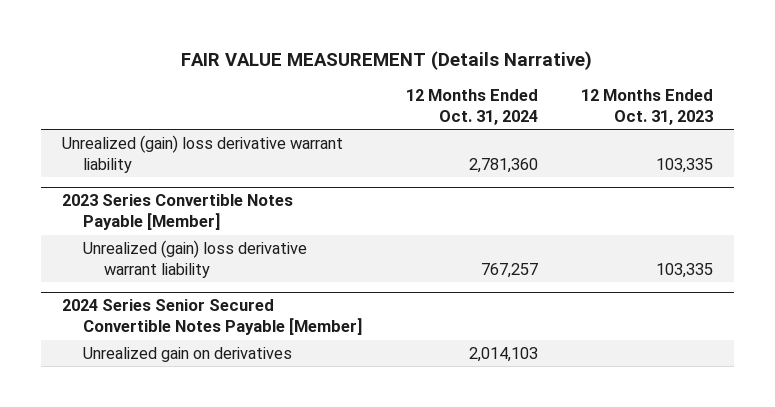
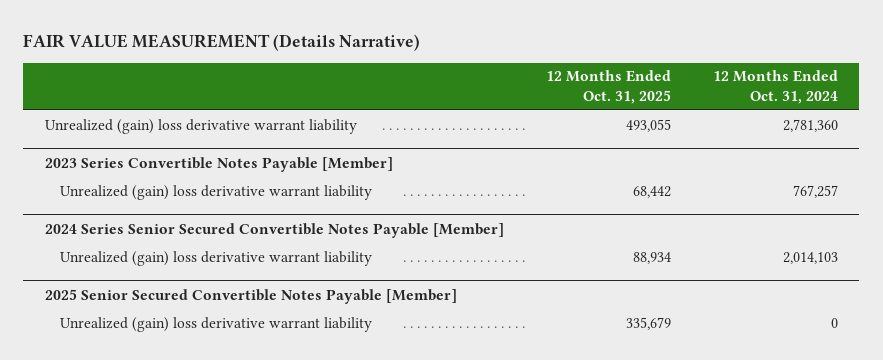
- | 12 Months Ended Oct. 31, 2024 | 12 Months Ended Oct. 31, 2023
+ | 12 Months Ended Oct. 31, 2025 | 12 Months Ended Oct. 31, 2024
@ 2024 Series Senior Secured Convertible Notes Payable [Member]
- Unrealized gain on derivatives | 2,014,103 |
+ Unrealized (gain) loss derivative warrant liability | 88,934 | 2,014,103
+ 2025 Senior Secured Convertible Notes Payable [Member]
+ Unrealized (gain) loss derivative warrant liability | 335,679 | 0

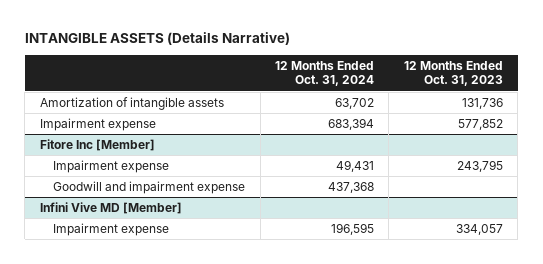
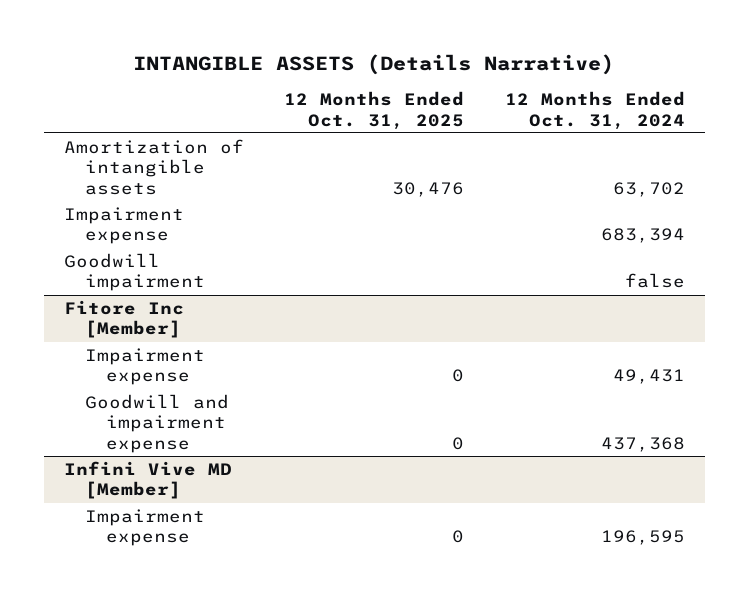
- | 12 Months Ended Oct. 31, 2024 | 12 Months Ended Oct. 31, 2023
+ | 12 Months Ended Oct. 31, 2025 | 12 Months Ended Oct. 31, 2024
+ Goodwill impairment | | false

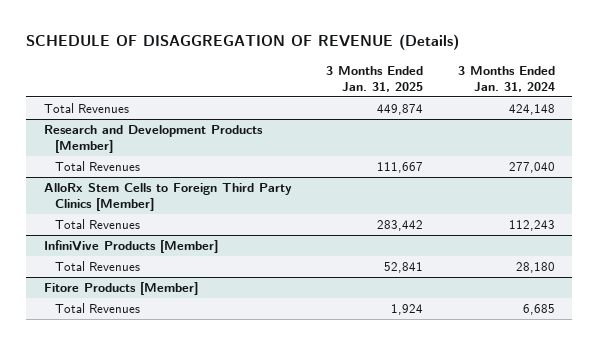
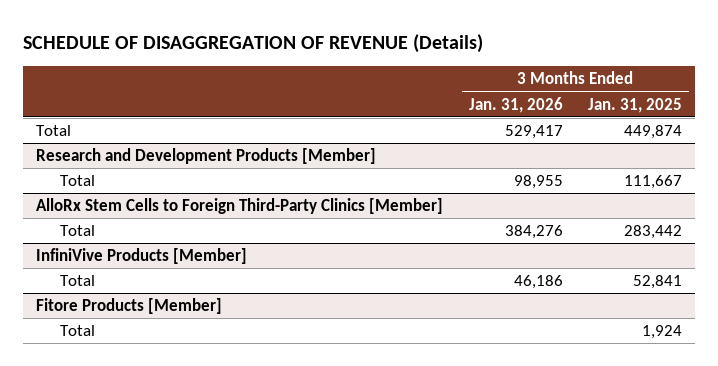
- | 3 Months Ended Jan. 31, 2025 | 3 Months Ended Jan. 31, 2024
+ | 3 Months Ended Jan. 31, 2026 | 3 Months Ended Jan. 31, 2025
- Total Revenues | 449,874 | 424,148
+ Total | 529,417 | 449,874
@ Research and Development Products [Member]
- Total Revenues | 111,667 | 277,040
- AlloRx Stem Cells to Foreign Third Party Clinics [Member]
- Total Revenues | 283,442 | 112,243
@ Research and Development Products [Member]
+ Total | 98,955 | 111,667
+ AlloRx Stem Cells to Foreign Third-Party Clinics [Member]
+ Total | 384,276 | 283,442
@ InfiniVive Products [Member]
- Total Revenues | 52,841 | 28,180
+ Total | 46,186 | 52,841
@ Fitore Products [Member]
- Total Revenues | 1,924 | 6,685
+ Total | | 1,924

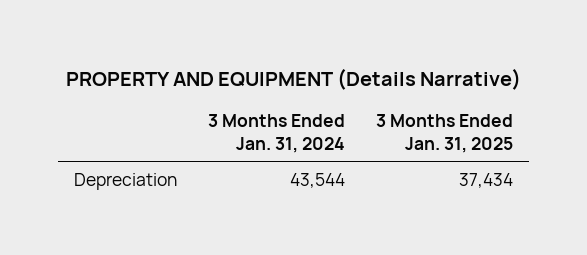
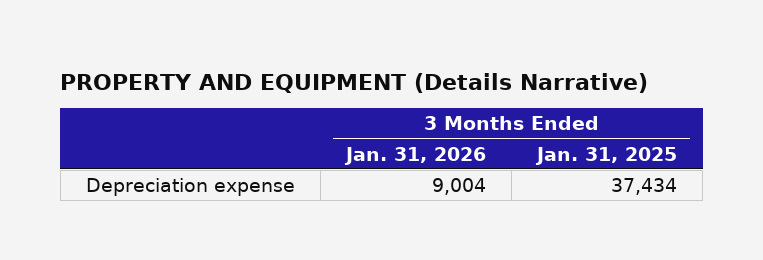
- | 3 Months Ended Jan. 31, 2024 | 3 Months Ended Jan. 31, 2025
+ | 3 Months Ended Jan. 31, 2026 | 3 Months Ended Jan. 31, 2025
- Depreciation | 43,544 | 37,434
+ Depreciation expense | 9,004 | 37,434

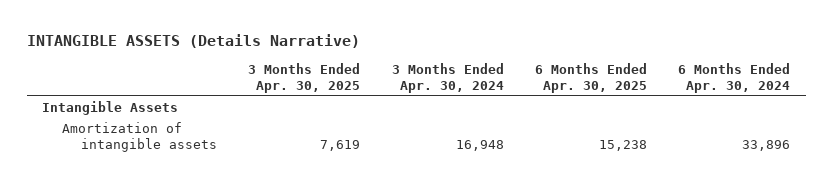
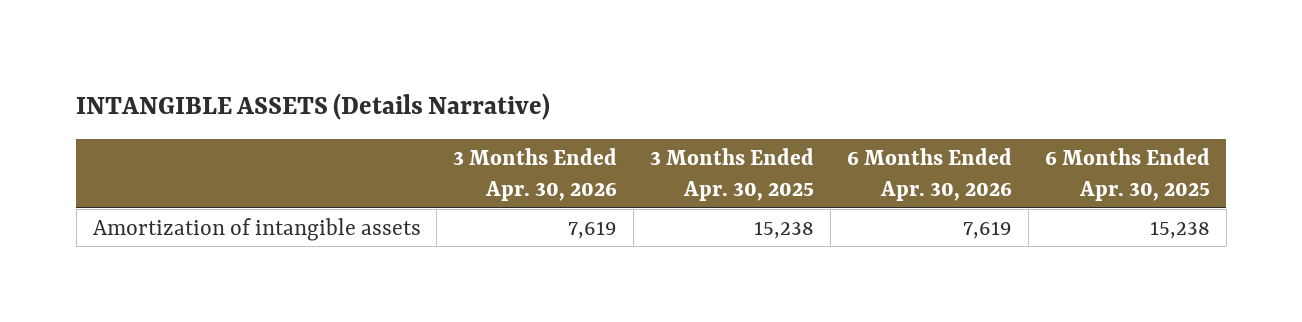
- | 3 Months Ended Apr. 30, 2025 | 3 Months Ended Apr. 30, 2024 | 6 Months Ended Apr. 30, 2025 | 6 Months Ended Apr. 30, 2024
+ | 3 Months Ended Apr. 30, 2026 | 3 Months Ended Apr. 30, 2025 | 6 Months Ended Apr. 30, 2026 | 6 Months Ended Apr. 30, 2025
- Intangible Assets
- Amortization of intangible assets | 7,619 | 16,948 | 15,238 | 33,896
+ Amortization of intangible assets | 7,619 | 15,238 | 7,619 | 15,238

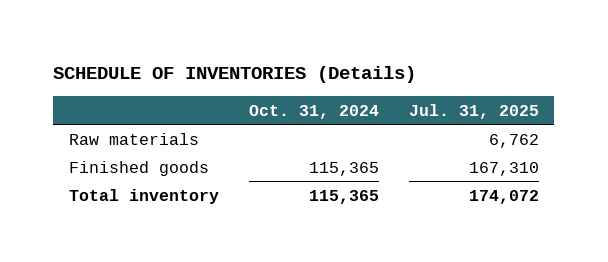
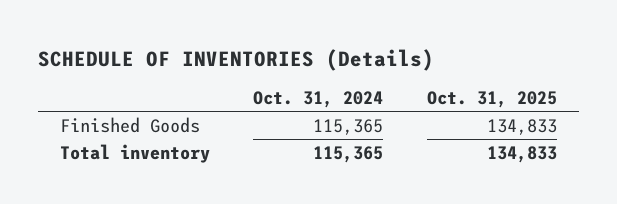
- | Oct. 31, 2024 | Jul. 31, 2025
+ | Oct. 31, 2024 | Oct. 31, 2025
- Raw materials | | 6,762
- Finished goods | 115,365 | 167,310
+ Finished Goods | 115,365 | 134,833

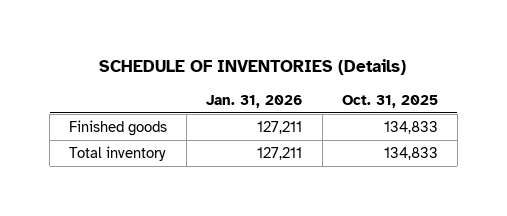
- | Oct. 31, 2024 | Oct. 31, 2025
+ | Jan. 31, 2026 | Oct. 31, 2025
- Finished Goods | 115,365 | 134,833
+ Finished goods | 127,211 | 134,833

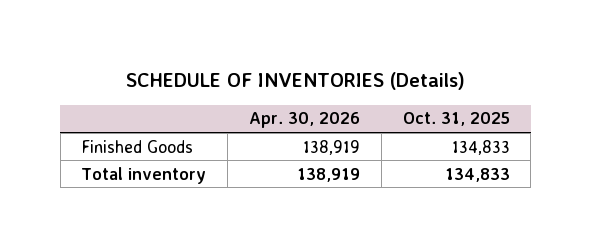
- | Jan. 31, 2026 | Oct. 31, 2025
+ | Apr. 30, 2026 | Oct. 31, 2025
- Finished goods | 127,211 | 134,833
+ Finished Goods | 138,919 | 134,833

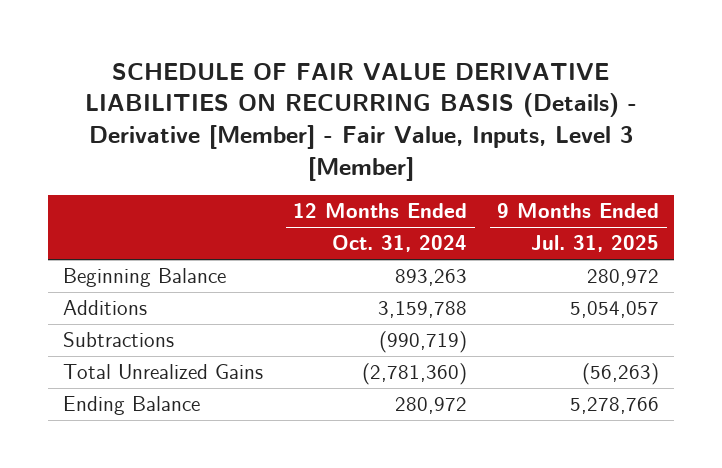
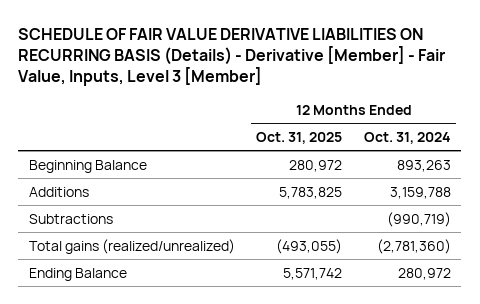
- | 12 Months Ended Oct. 31, 2024 | 9 Months Ended Jul. 31, 2025
+ | 12 Months Ended Oct. 31, 2025 | 12 Months Ended Oct. 31, 2024
- Total Unrealized Gains | (2,781,360) | (56,263)
+ Total gains (realized/unrealized) | (493,055) | (2,781,360)

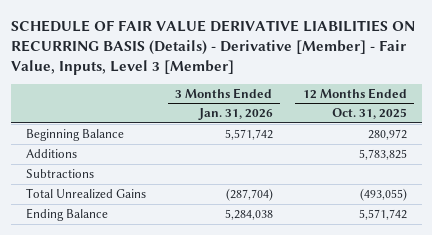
- | 12 Months Ended Oct. 31, 2025 | 12 Months Ended Oct. 31, 2024
+ | 3 Months Ended Jan. 31, 2026 | 12 Months Ended Oct. 31, 2025
- Total gains (realized/unrealized) | (493,055) | (2,781,360)
+ Total Unrealized Gains | (287,704) | (493,055)

